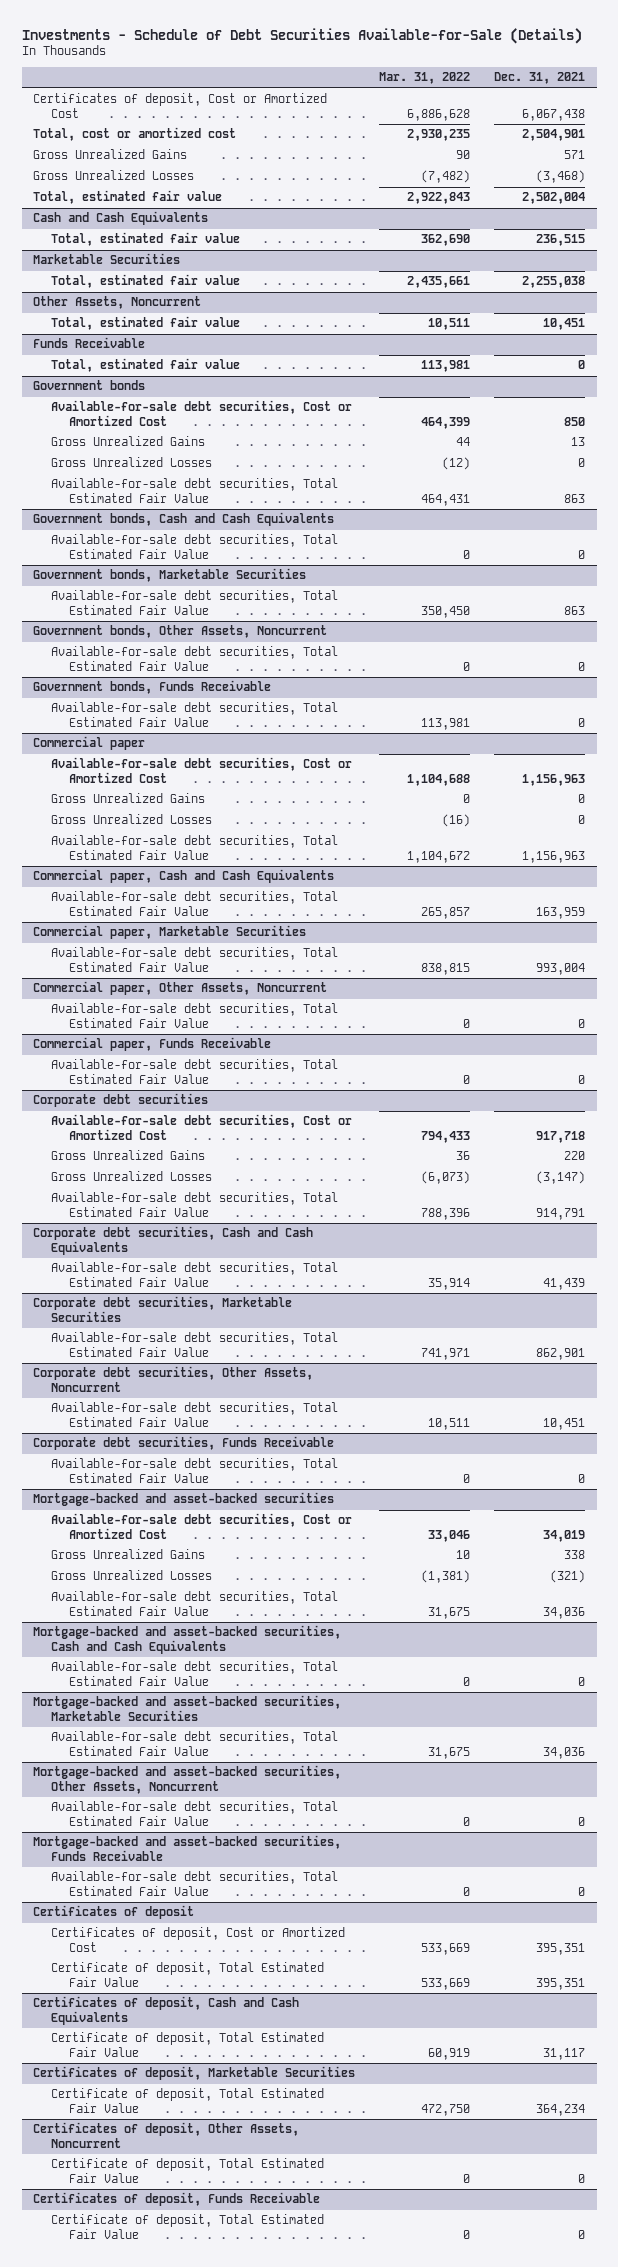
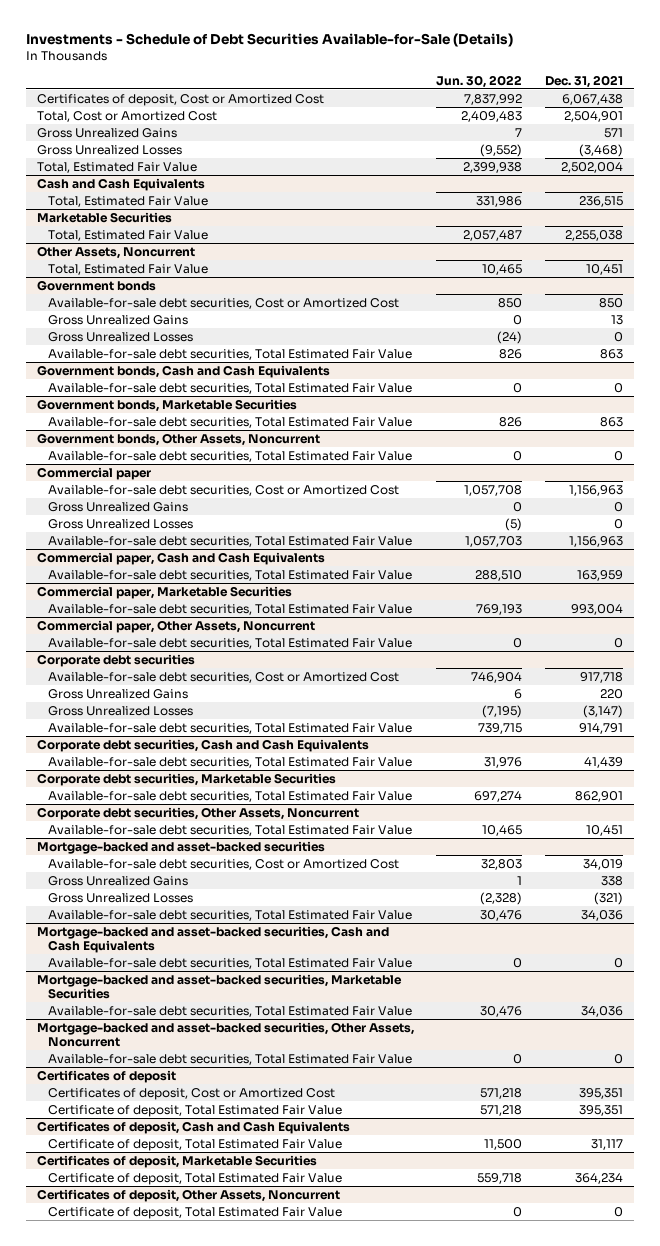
- | Mar. 31, 2022 | Dec. 31, 2021
+ | Jun. 30, 2022 | Dec. 31, 2021
- Total, cost or amortized cost | 2,930,235 | 2,504,901
+ Total, Cost or Amortized Cost | 2,409,483 | 2,504,901
- Total, estimated fair value | 2,922,843 | 2,502,004
+ Total, Estimated Fair Value | 2,399,938 | 2,502,004
@ Cash and Cash Equivalents
- Total, estimated fair value | 362,690 | 236,515
+ Total, Estimated Fair Value | 331,986 | 236,515
@ Marketable Securities
- Total, estimated fair value | 2,435,661 | 2,255,038
+ Total, Estimated Fair Value | 2,057,487 | 2,255,038
@ Other Assets, Noncurrent
- Total, estimated fair value | 10,511 | 10,451
- Funds Receivable
- Total, estimated fair value | 113,981 | 0
@ Other Assets, Noncurrent
+ Total, Estimated Fair Value | 10,465 | 10,451
- Government bonds, Funds Receivable
- Available-for-sale debt securities, Total Estimated Fair Value | 113,981 | 0
- Commercial paper, Funds Receivable
- Available-for-sale debt securities, Total Estimated Fair Value | 0 | 0
- Corporate debt securities, Funds Receivable
- Available-for-sale debt securities, Total Estimated Fair Value | 0 | 0
- Mortgage-backed and asset-backed securities, Funds Receivable
- Available-for-sale debt securities, Total Estimated Fair Value | 0 | 0
- Certificates of deposit, Funds Receivable
- Certificate of deposit, Total Estimated Fair Value | 0 | 0

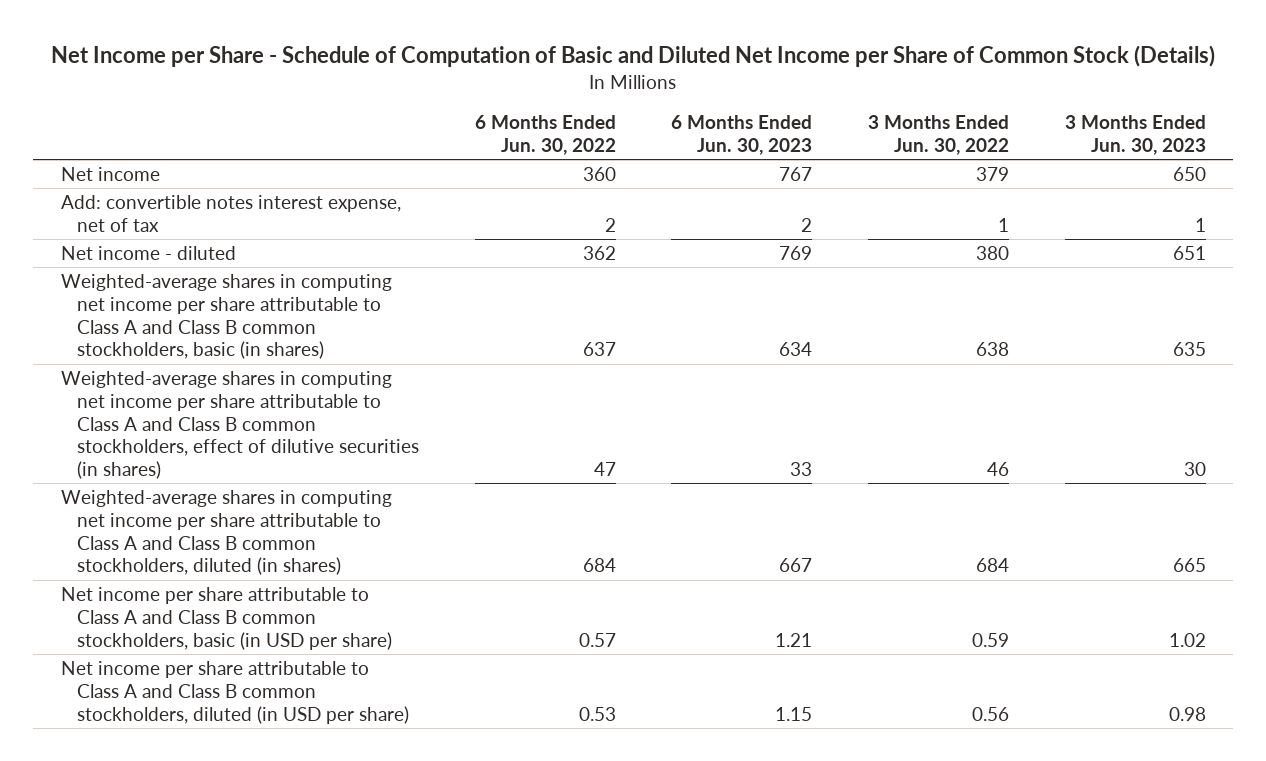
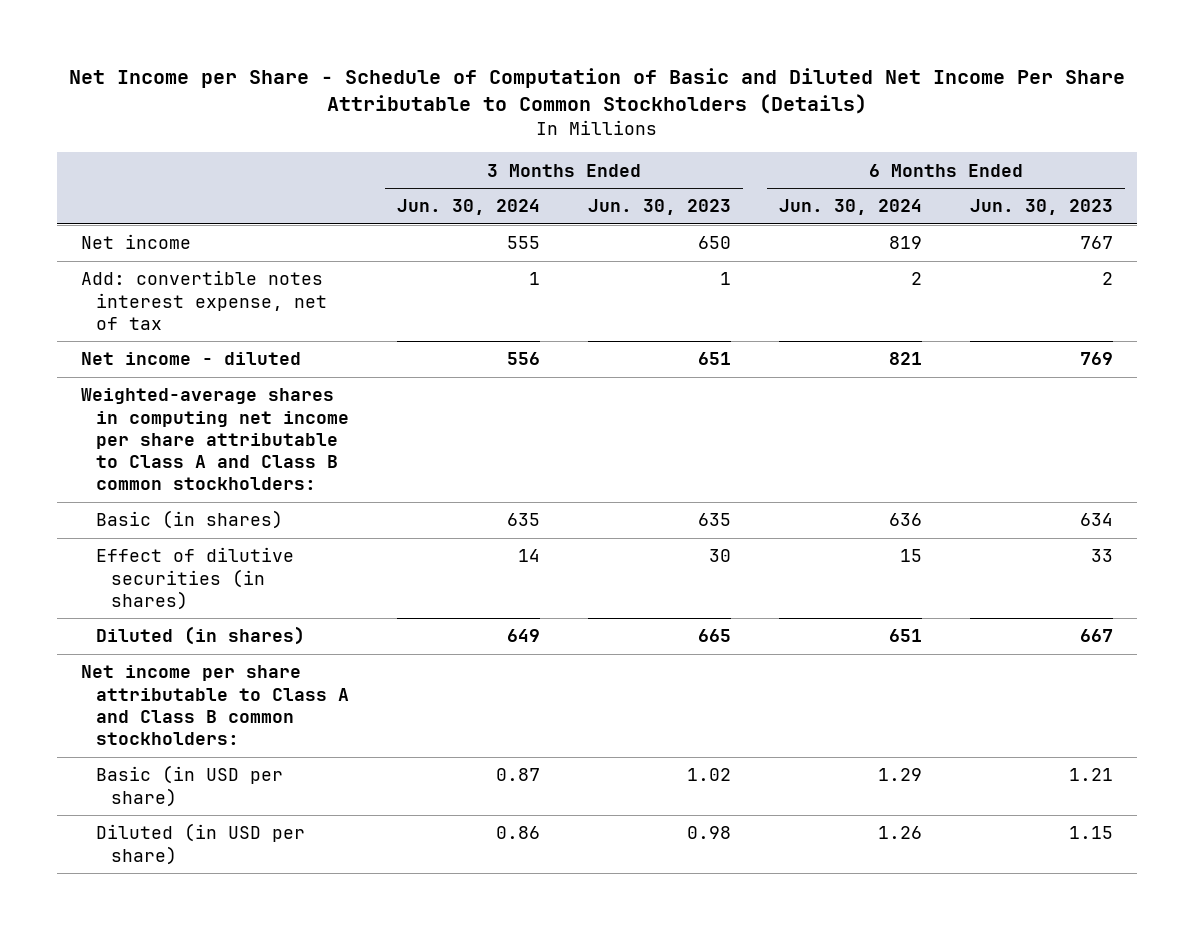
- Net Income per Share - Schedule of Computation of Basic and Diluted Net Income per Share of Common Stock (Details)
+ Net Income per Share - Schedule of Computation of Basic and Diluted Net Income Per Share Attributable to Common Stockholders (Details)
- | 6 Months Ended Jun. 30, 2022 | 6 Months Ended Jun. 30, 2023 | 3 Months Ended Jun. 30, 2022 | 3 Months Ended Jun. 30, 2023
+ | 3 Months Ended Jun. 30, 2024 | 3 Months Ended Jun. 30, 2023 | 6 Months Ended Jun. 30, 2024 | 6 Months Ended Jun. 30, 2023
- Weighted-average shares in computing net income per share attributable to Class A and Class B common stockholders, basic (in shares) | 637 | 634 | 638 | 635
- Weighted-average shares in computing net income per share attributable to Class A and Class B common stockholders, effect of dilutive securities (in shares) | 47 | 33 | 46 | 30
- Weighted-average shares in computing net income per share attributable to Class A and Class B common stockholders, diluted (in shares) | 684 | 667 | 684 | 665
- Net income per share attributable to Class A and Class B common stockholders, basic (in USD per share) | 0.57 | 1.21 | 0.59 | 1.02
- Net income per share attributable to Class A and Class B common stockholders, diluted (in USD per share) | 0.53 | 1.15 | 0.56 | 0.98
+ Weighted-average shares in computing net income per share attributable to Class A and Class B common stockholders:
+ Basic (in shares) | 635 | 635 | 636 | 634
+ Effect of dilutive securities (in shares) | 14 | 30 | 15 | 33
+ Diluted (in shares) | 649 | 665 | 651 | 667
+ Net income per share attributable to Class A and Class B common stockholders:
+ Basic (in USD per share) | 0.87 | 1.02 | 1.29 | 1.21
+ Diluted (in USD per share) | 0.86 | 0.98 | 1.26 | 1.15

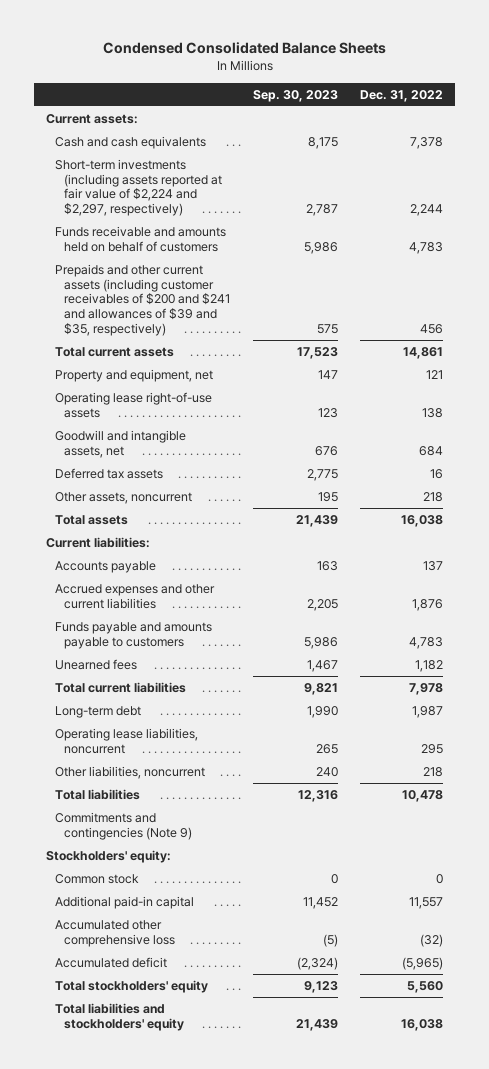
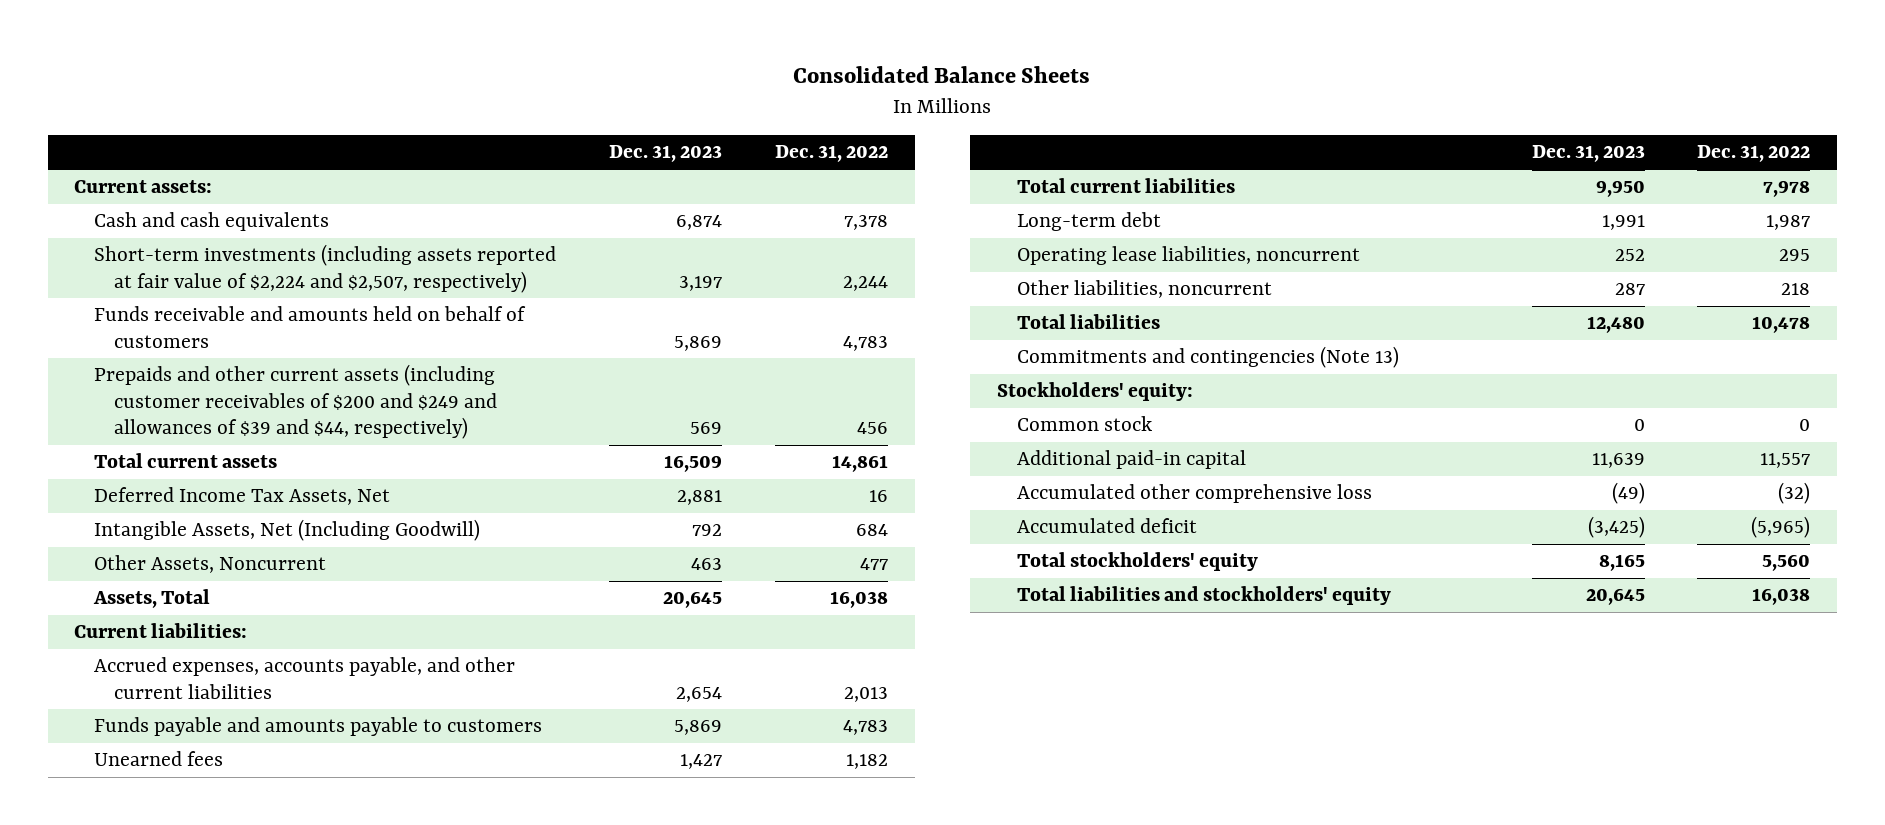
- Condensed Consolidated Balance Sheets
+ Consolidated Balance Sheets
- | Sep. 30, 2023 | Dec. 31, 2022
+ | Dec. 31, 2023 | Dec. 31, 2022
- Short-term investments (including assets reported at fair value of $2,224 and $2,297, respectively) | 2,787 | 2,244
+ Short-term investments (including assets reported at fair value of $2,224 and $2,507, respectively) | 3,197 | 2,244
- Prepaids and other current assets (including customer receivables of $200 and $241 and allowances of $39 and $35, respectively) | 575 | 456
+ Prepaids and other current assets (including customer receivables of $200 and $249 and allowances of $39 and $44, respectively) | 569 | 456
- Property and equipment, net | 147 | 121
- Operating lease right-of-use assets | 123 | 138
- Goodwill and intangible assets, net | 676 | 684
- Deferred tax assets | 2,775 | 16
- Other assets, noncurrent | 195 | 218
- Total assets | 21,439 | 16,038
+ Deferred Income Tax Assets, Net | 2,881 | 16
+ Intangible Assets, Net (Including Goodwill) | 792 | 684
+ Other Assets, Noncurrent | 463 | 477
+ Assets, Total | 20,645 | 16,038
- Accounts payable | 163 | 137
- Accrued expenses and other current liabilities | 2,205 | 1,876
+ Accrued expenses, accounts payable, and other current liabilities | 2,654 | 2,013
- Commitments and contingencies (Note 9)
+ Commitments and contingencies (Note 13)

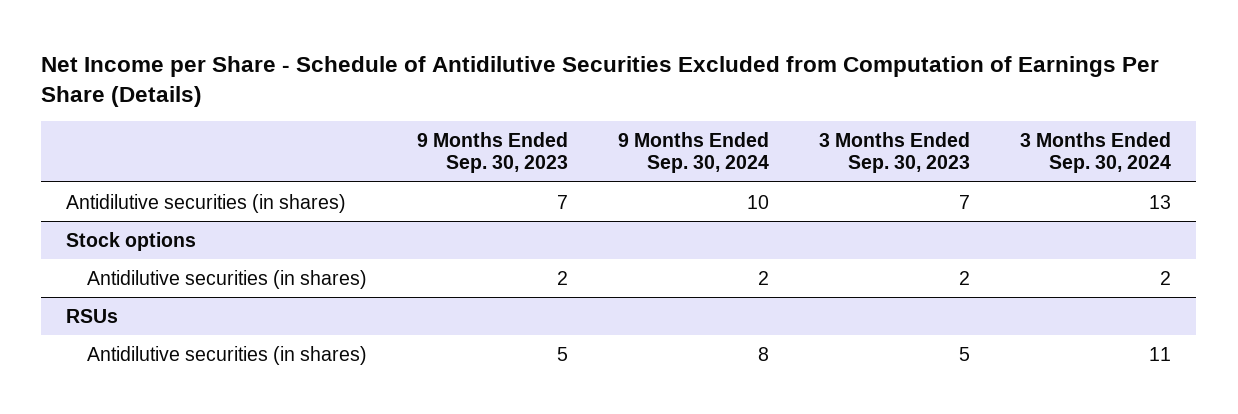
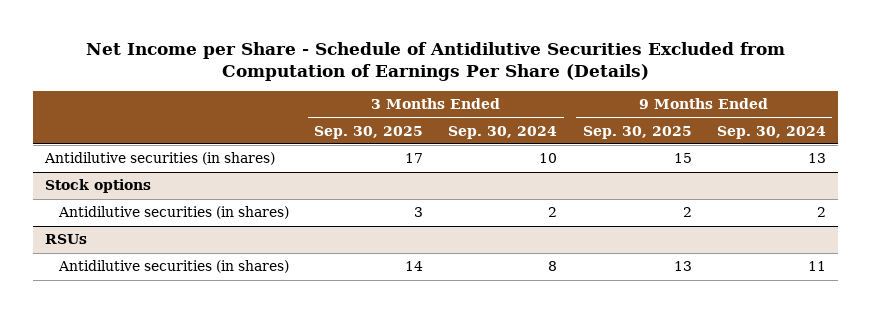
- | 9 Months Ended Sep. 30, 2023 | 9 Months Ended Sep. 30, 2024 | 3 Months Ended Sep. 30, 2023 | 3 Months Ended Sep. 30, 2024
+ | 3 Months Ended Sep. 30, 2025 | 3 Months Ended Sep. 30, 2024 | 9 Months Ended Sep. 30, 2025 | 9 Months Ended Sep. 30, 2024
- Antidilutive securities (in shares) | 7 | 10 | 7 | 13
+ Antidilutive securities (in shares) | 17 | 10 | 15 | 13
@ RSUs
- Antidilutive securities (in shares) | 5 | 8 | 5 | 11
+ Antidilutive securities (in shares) | 14 | 8 | 13 | 11

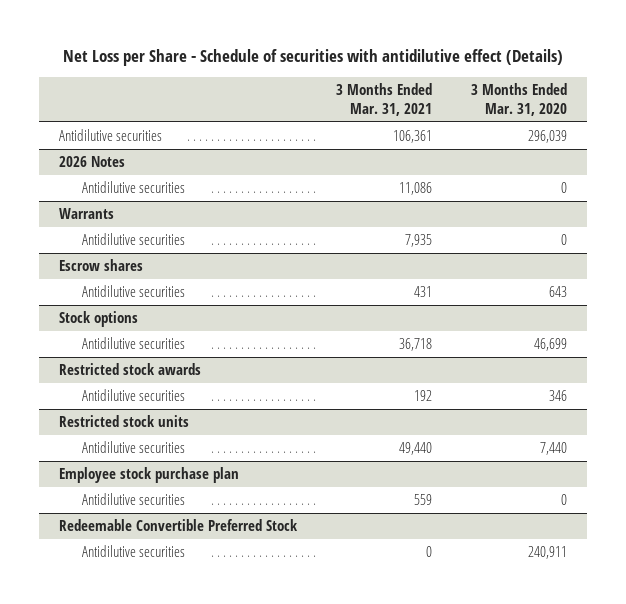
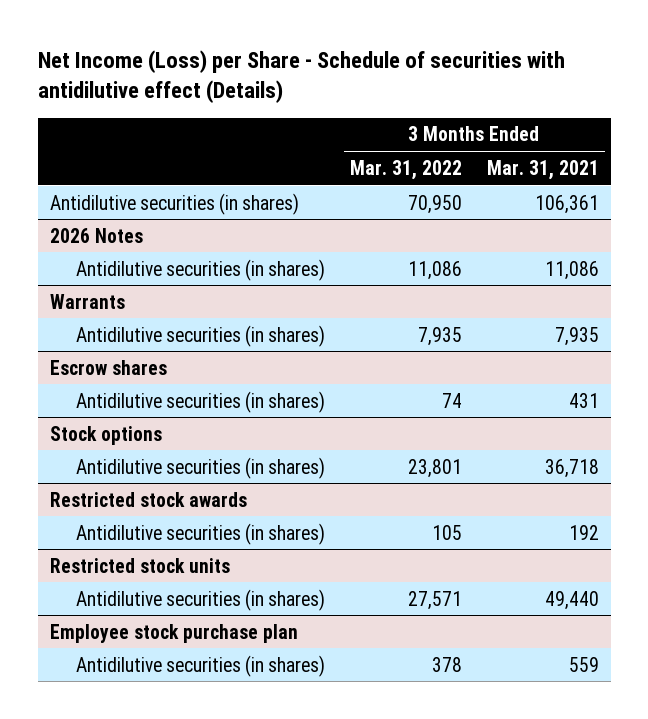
- Net Loss per Share - Schedule of securities with antidilutive effect (Details)
+ Net Income (Loss) per Share - Schedule of securities with antidilutive effect (Details)
- | 3 Months Ended Mar. 31, 2021 | 3 Months Ended Mar. 31, 2020
+ | 3 Months Ended Mar. 31, 2022 | 3 Months Ended Mar. 31, 2021
- Antidilutive securities | 106,361 | 296,039
+ Antidilutive securities (in shares) | 70,950 | 106,361
@ 2026 Notes
- Antidilutive securities | 11,086 | 0
+ Antidilutive securities (in shares) | 11,086 | 11,086
@ Warrants
- Antidilutive securities | 7,935 | 0
+ Antidilutive securities (in shares) | 7,935 | 7,935
@ Escrow shares
- Antidilutive securities | 431 | 643
+ Antidilutive securities (in shares) | 74 | 431
@ Stock options
- Antidilutive securities | 36,718 | 46,699
+ Antidilutive securities (in shares) | 23,801 | 36,718
@ Restricted stock awards
- Antidilutive securities | 192 | 346
+ Antidilutive securities (in shares) | 105 | 192
@ Restricted stock units
- Antidilutive securities | 49,440 | 7,440
+ Antidilutive securities (in shares) | 27,571 | 49,440
@ Employee stock purchase plan
- Antidilutive securities | 559 | 0
- Redeemable Convertible Preferred Stock
- Antidilutive securities | 0 | 240,911
@ Employee stock purchase plan
+ Antidilutive securities (in shares) | 378 | 559

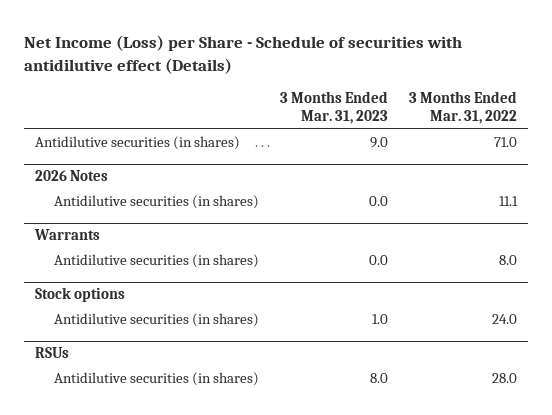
- | 3 Months Ended Mar. 31, 2022 | 3 Months Ended Mar. 31, 2021
+ | 3 Months Ended Mar. 31, 2023 | 3 Months Ended Mar. 31, 2022
- Antidilutive securities (in shares) | 70,950 | 106,361
+ Antidilutive securities (in shares) | 9.0 | 71.0
@ 2026 Notes
- Antidilutive securities (in shares) | 11,086 | 11,086
+ Antidilutive securities (in shares) | 0.0 | 11.1
@ Warrants
- Antidilutive securities (in shares) | 7,935 | 7,935
- Escrow shares
- Antidilutive securities (in shares) | 74 | 431
@ Warrants
+ Antidilutive securities (in shares) | 0.0 | 8.0
@ Stock options
- Antidilutive securities (in shares) | 23,801 | 36,718
- Restricted stock awards
- Antidilutive securities (in shares) | 105 | 192
- Restricted stock units
- Antidilutive securities (in shares) | 27,571 | 49,440
- Employee stock purchase plan
- Antidilutive securities (in shares) | 378 | 559
@ Stock options
+ Antidilutive securities (in shares) | 1.0 | 24.0
+ RSUs
+ Antidilutive securities (in shares) | 8.0 | 28.0

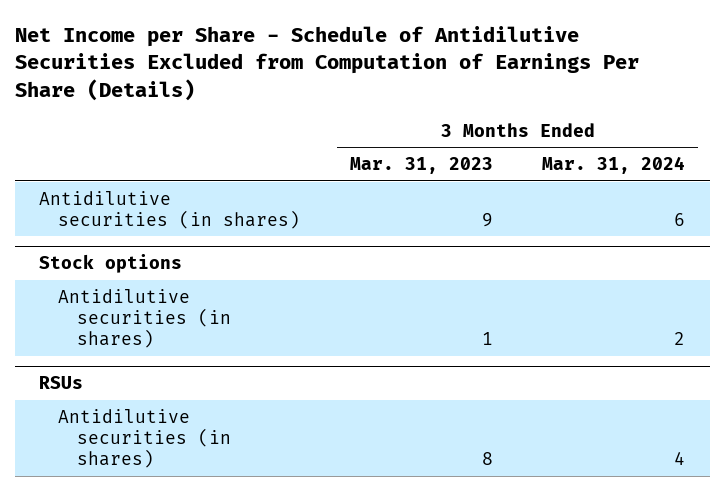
- Net Income (Loss) per Share - Schedule of securities with antidilutive effect (Details)
+ Net Income per Share - Schedule of Antidilutive Securities Excluded from Computation of Earnings Per Share (Details)
- | 3 Months Ended Mar. 31, 2023 | 3 Months Ended Mar. 31, 2022
+ | 3 Months Ended Mar. 31, 2023 | 3 Months Ended Mar. 31, 2024
- Antidilutive securities (in shares) | 9.0 | 71.0
- 2026 Notes
- Antidilutive securities (in shares) | 0.0 | 11.1
- Warrants
- Antidilutive securities (in shares) | 0.0 | 8.0
+ Antidilutive securities (in shares) | 9 | 6
@ Stock options
- Antidilutive securities (in shares) | 1.0 | 24.0
+ Antidilutive securities (in shares) | 1 | 2
@ RSUs
- Antidilutive securities (in shares) | 8.0 | 28.0
+ Antidilutive securities (in shares) | 8 | 4

